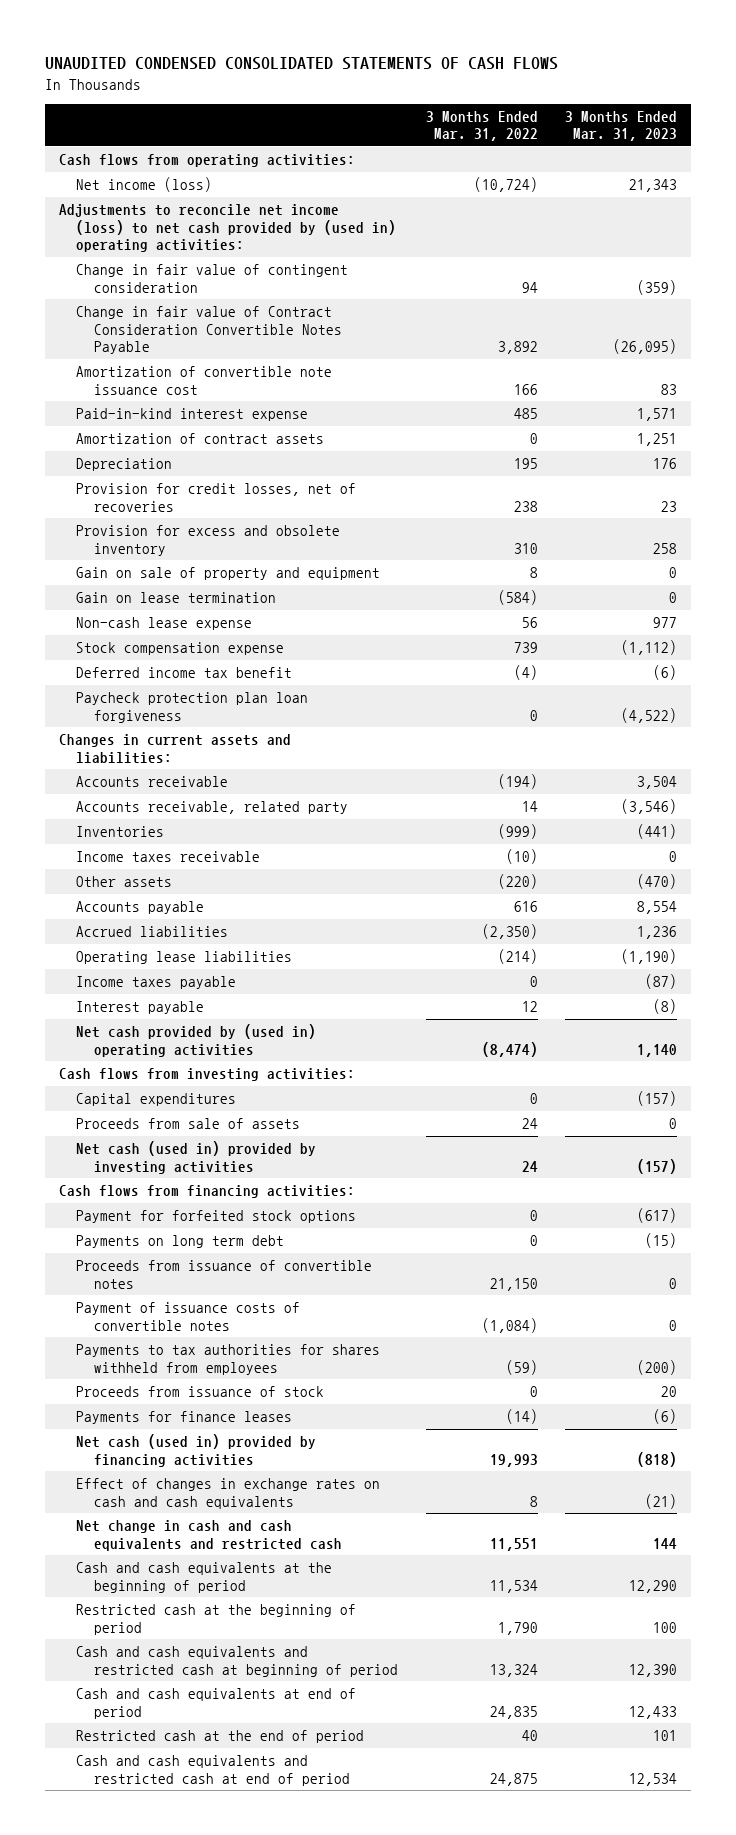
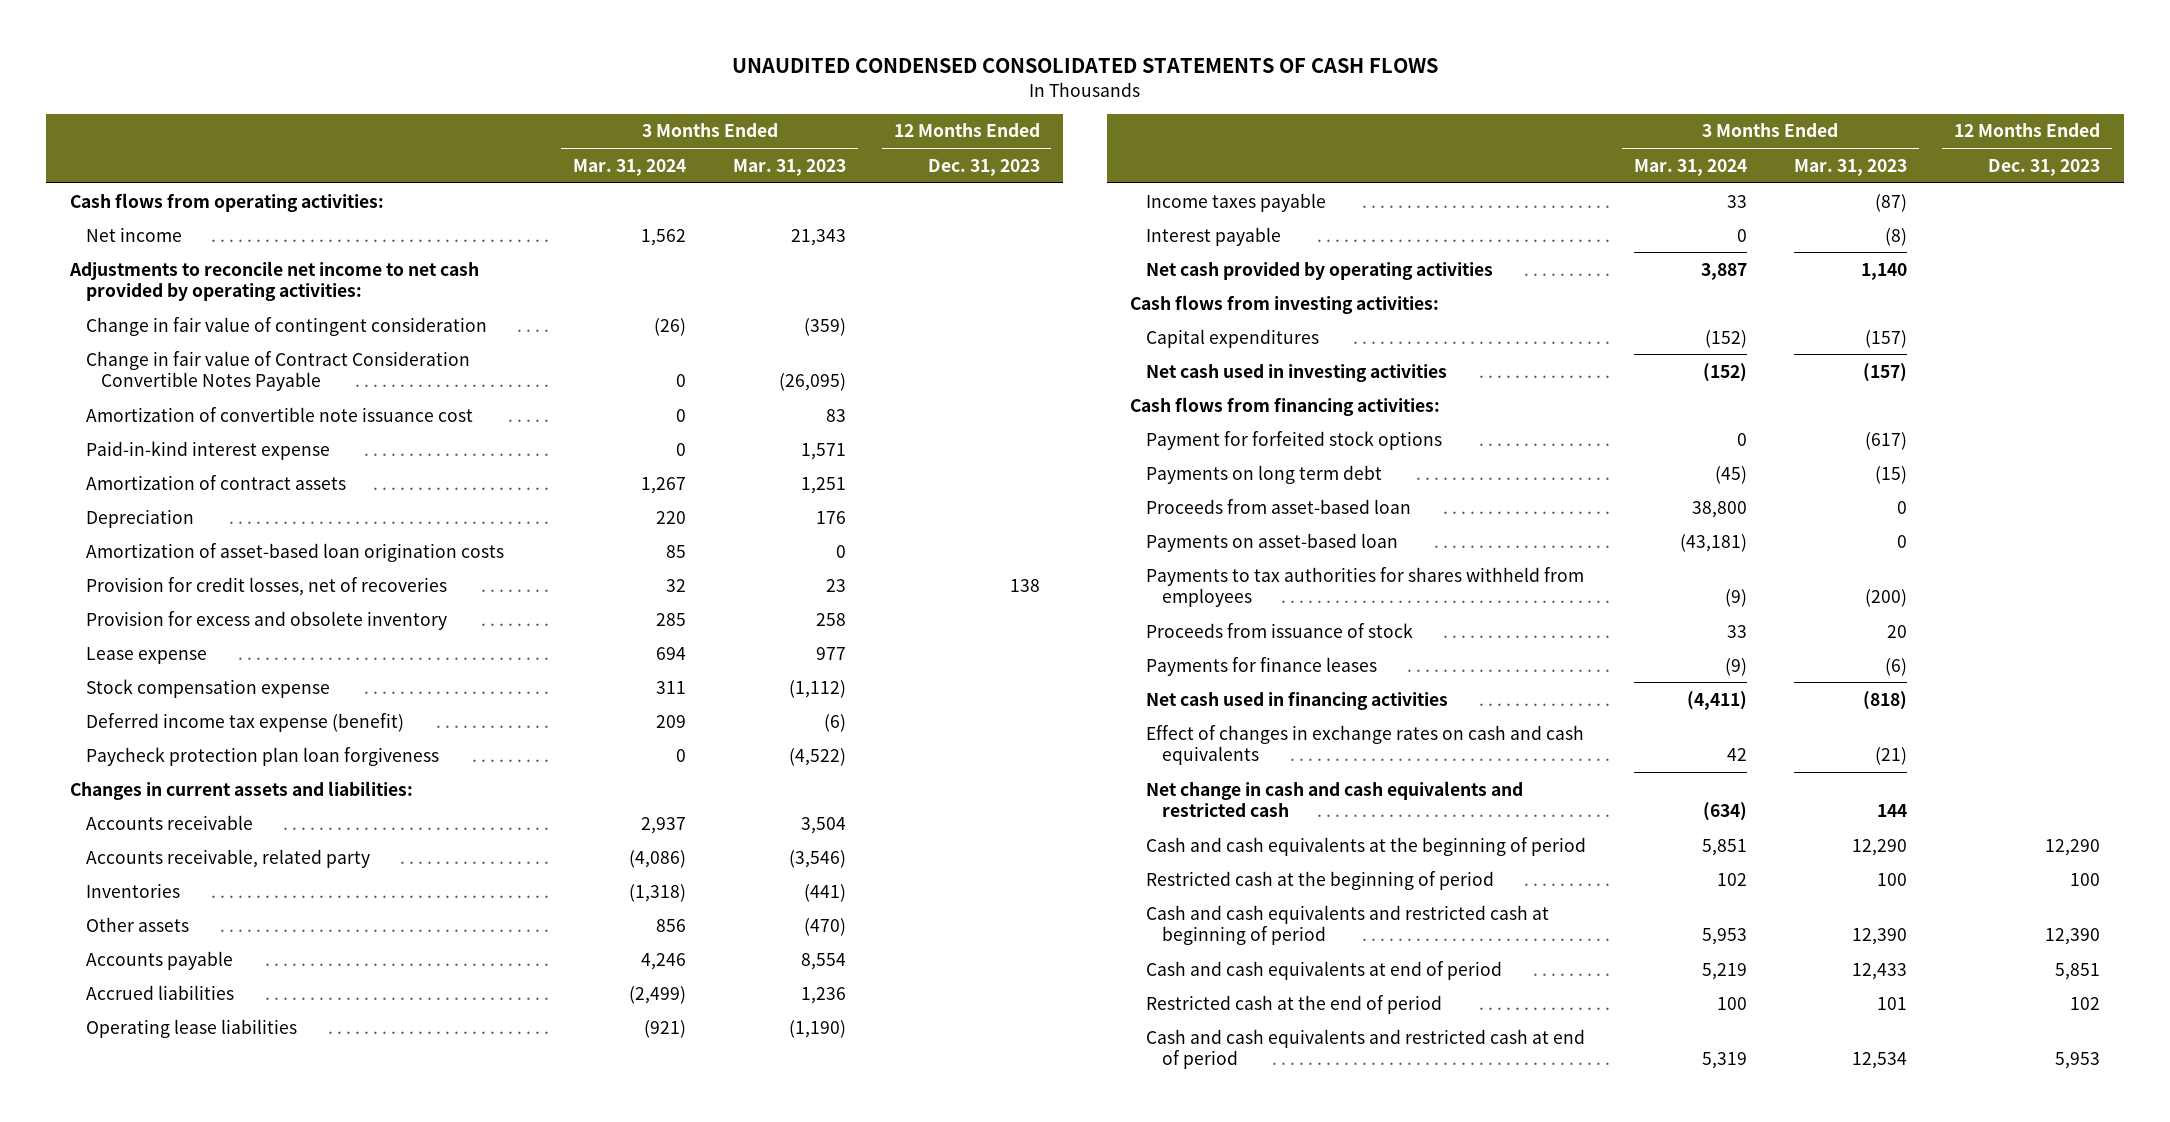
- | 3 Months Ended Mar. 31, 2022 | 3 Months Ended Mar. 31, 2023
+ | 3 Months Ended Mar. 31, 2024 | 3 Months Ended Mar. 31, 2023 | 12 Months Ended Dec. 31, 2023
- Net income (loss) | (10,724) | 21,343
- Adjustments to reconcile net income (loss) to net cash provided by (used in) operating activities:
+ Net income | 1,562 | 21,343 |
+ Adjustments to reconcile net income to net cash provided by operating activities:
+ Amortization of asset-based loan origination costs | 85 | 0 |
- Gain on sale of property and equipment | 8 | 0
- Gain on lease termination | (584) | 0
- Non-cash lease expense | 56 | 977
+ Lease expense | 694 | 977 |
- Deferred income tax benefit | (4) | (6)
+ Deferred income tax expense (benefit) | 209 | (6) |
- Income taxes receivable | (10) | 0
- Net cash provided by (used in) operating activities | (8,474) | 1,140
+ Net cash provided by operating activities | 3,887 | 1,140 |
- Proceeds from sale of assets | 24 | 0
- Net cash (used in) provided by investing activities | 24 | (157)
+ Net cash used in investing activities | (152) | (157) |
- Proceeds from issuance of convertible notes | 21,150 | 0
- Payment of issuance costs of convertible notes | (1,084) | 0
+ Proceeds from asset-based loan | 38,800 | 0 |
+ Payments on asset-based loan | (43,181) | 0 |
- Net cash (used in) provided by financing activities | 19,993 | (818)
+ Net cash used in financing activities | (4,411) | (818) |

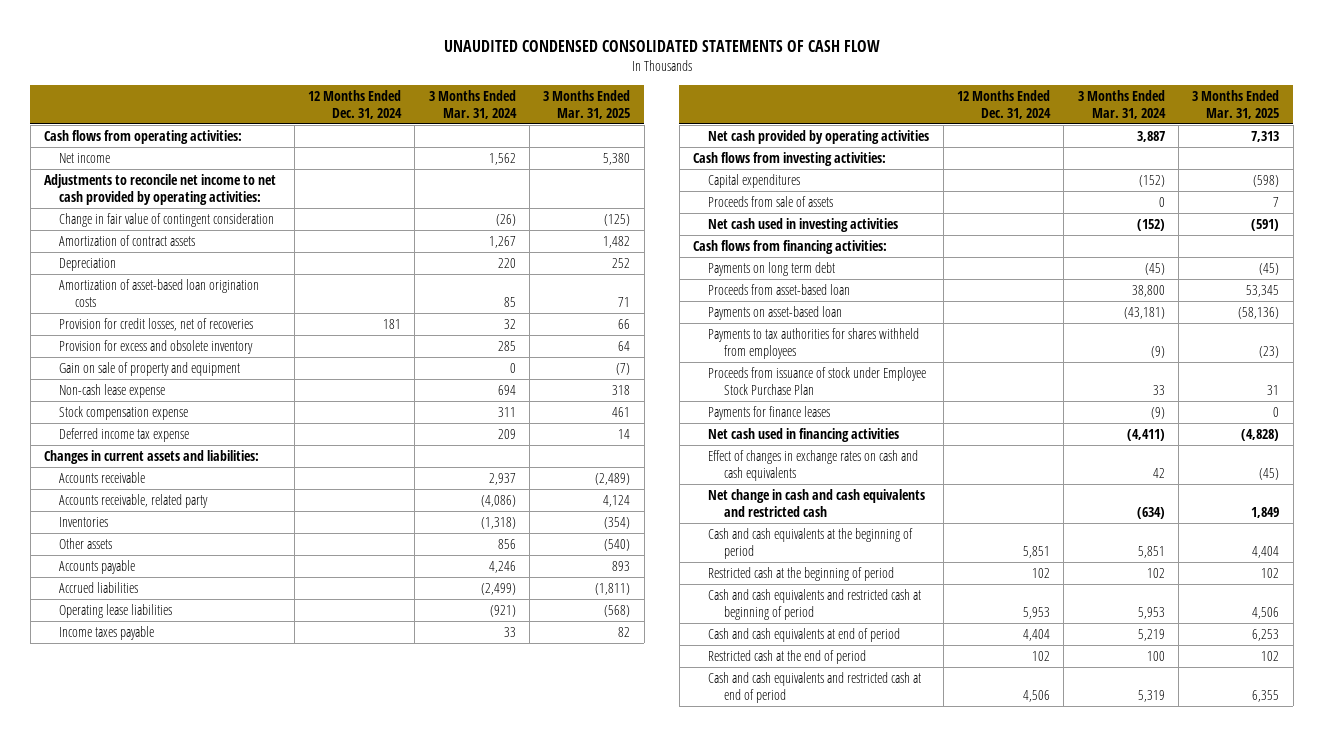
- UNAUDITED CONDENSED CONSOLIDATED STATEMENTS OF CASH FLOWS
+ UNAUDITED CONDENSED CONSOLIDATED STATEMENTS OF CASH FLOW
- | 3 Months Ended Mar. 31, 2024 | 3 Months Ended Mar. 31, 2023 | 12 Months Ended Dec. 31, 2023
+ | 12 Months Ended Dec. 31, 2024 | 3 Months Ended Mar. 31, 2024 | 3 Months Ended Mar. 31, 2025
- Change in fair value of Contract Consideration Convertible Notes Payable | 0 | (26,095) |
- Amortization of convertible note issuance cost | 0 | 83 |
- Paid-in-kind interest expense | 0 | 1,571 |
- Lease expense | 694 | 977 |
+ Gain on sale of property and equipment | | 0 | (7)
+ Non-cash lease expense | | 694 | 318
- Deferred income tax expense (benefit) | 209 | (6) |
- Paycheck protection plan loan forgiveness | 0 | (4,522) |
+ Deferred income tax expense | | 209 | 14
- Interest payable | 0 | (8) |
+ Proceeds from sale of assets | | 0 | 7
- Payment for forfeited stock options | 0 | (617) |
- Proceeds from issuance of stock | 33 | 20 |
+ Proceeds from issuance of stock under Employee Stock Purchase Plan | | 33 | 31

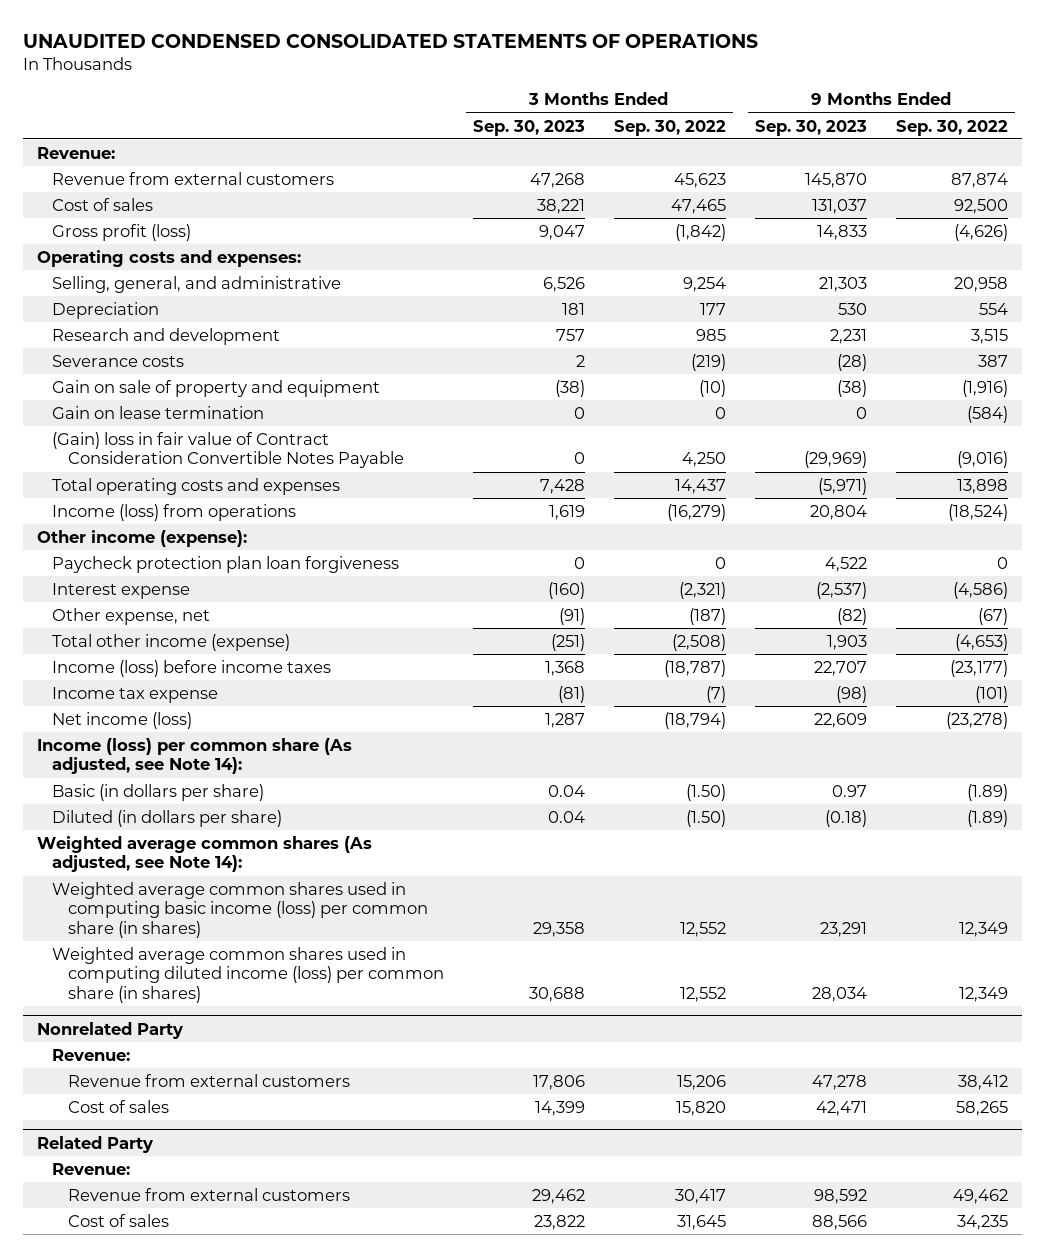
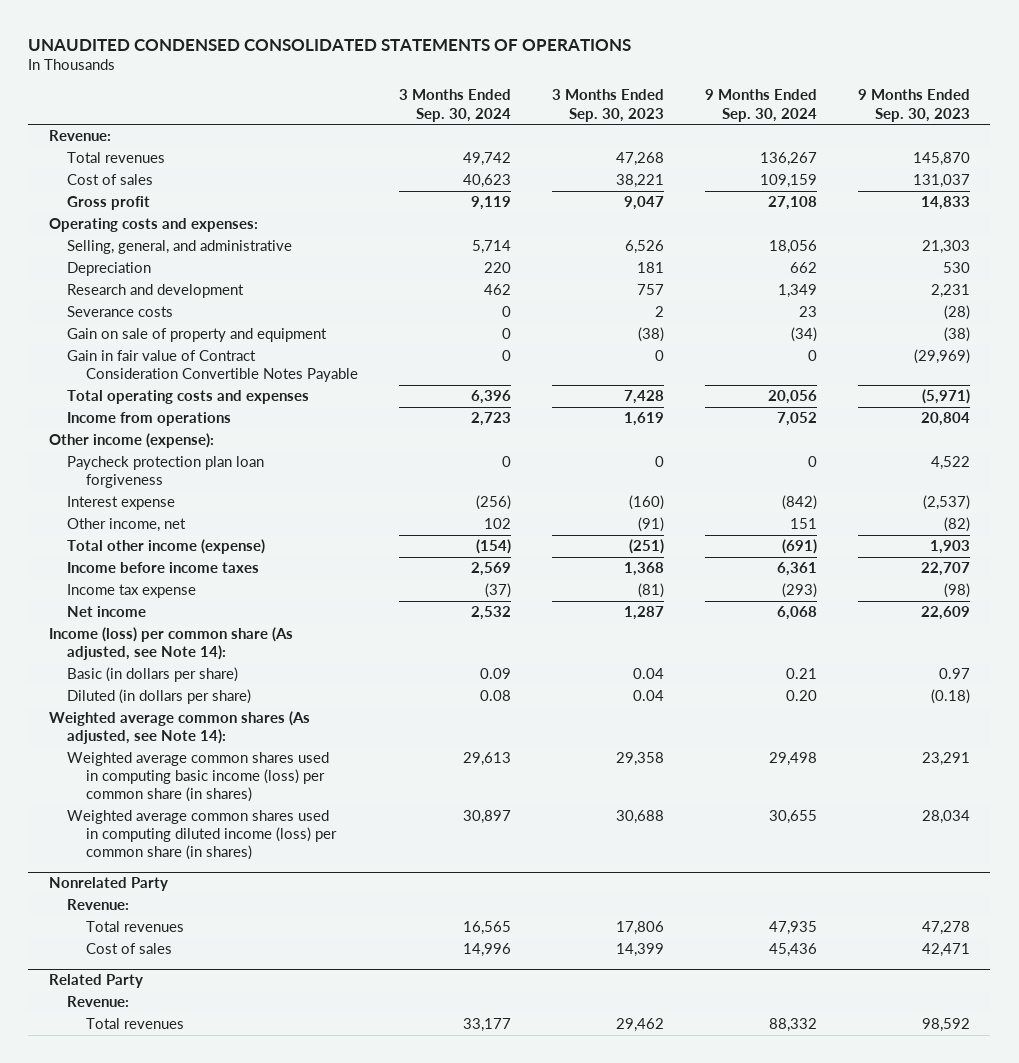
- | 3 Months Ended Sep. 30, 2023 | 3 Months Ended Sep. 30, 2022 | 9 Months Ended Sep. 30, 2023 | 9 Months Ended Sep. 30, 2022
+ | 3 Months Ended Sep. 30, 2024 | 3 Months Ended Sep. 30, 2023 | 9 Months Ended Sep. 30, 2024 | 9 Months Ended Sep. 30, 2023
- Revenue from external customers | 47,268 | 45,623 | 145,870 | 87,874
+ Total revenues | 49,742 | 47,268 | 136,267 | 145,870
- Gross profit (loss) | 9,047 | (1,842) | 14,833 | (4,626)
+ Gross profit | 9,119 | 9,047 | 27,108 | 14,833
- Gain on lease termination | 0 | 0 | 0 | (584)
- (Gain) loss in fair value of Contract Consideration Convertible Notes Payable | 0 | 4,250 | (29,969) | (9,016)
+ Gain in fair value of Contract Consideration Convertible Notes Payable | 0 | 0 | 0 | (29,969)
- Income (loss) from operations | 1,619 | (16,279) | 20,804 | (18,524)
+ Income from operations | 2,723 | 1,619 | 7,052 | 20,804
- Other expense, net | (91) | (187) | (82) | (67)
+ Other income, net | 102 | (91) | 151 | (82)
- Income (loss) before income taxes | 1,368 | (18,787) | 22,707 | (23,177)
+ Income before income taxes | 2,569 | 1,368 | 6,361 | 22,707
- Net income (loss) | 1,287 | (18,794) | 22,609 | (23,278)
+ Net income | 2,532 | 1,287 | 6,068 | 22,609
@ Nonrelated Party
- Revenue from external customers | 17,806 | 15,206 | 47,278 | 38,412
+ Total revenues | 16,565 | 17,806 | 47,935 | 47,278
@ Related Party
- Revenue from external customers | 29,462 | 30,417 | 98,592 | 49,462
- Cost of sales | 23,822 | 31,645 | 88,566 | 34,235
+ Total revenues | 33,177 | 29,462 | 88,332 | 98,592

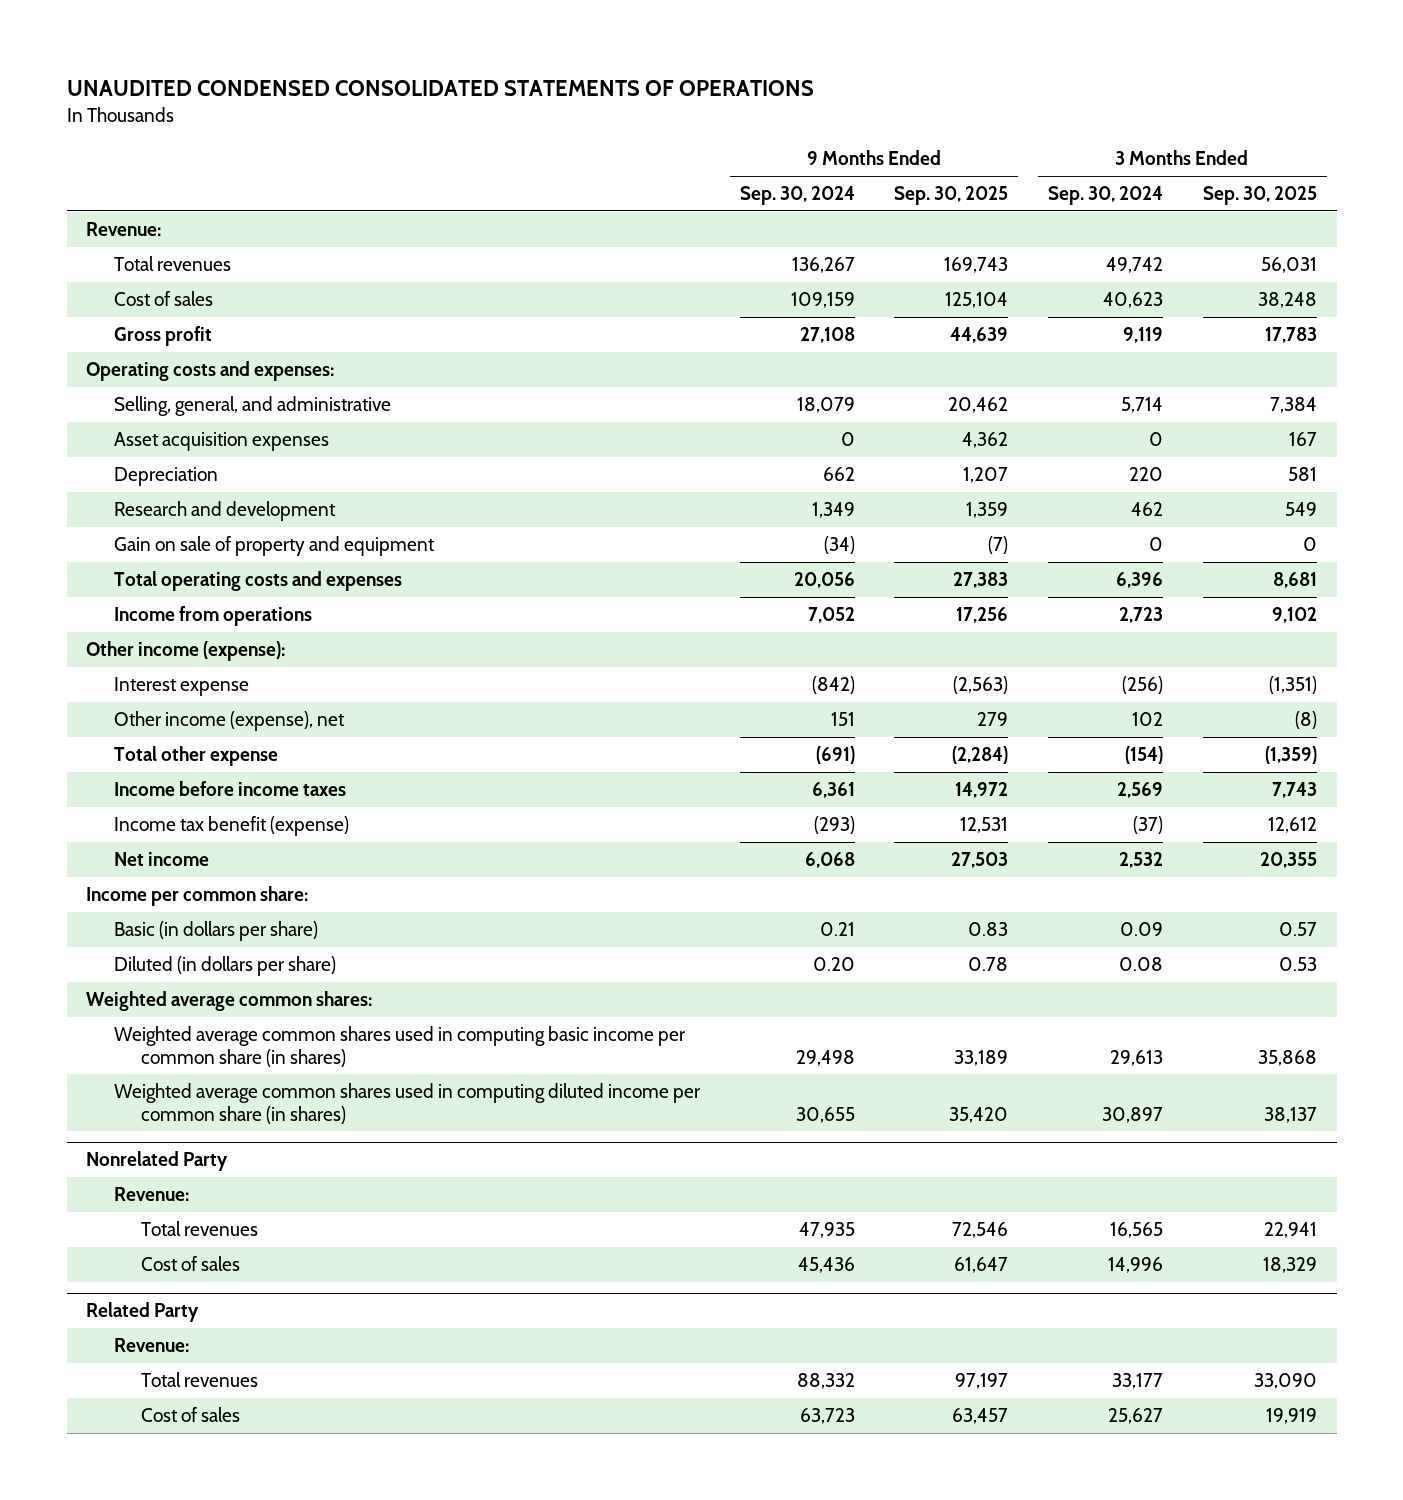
- | 3 Months Ended Sep. 30, 2024 | 3 Months Ended Sep. 30, 2023 | 9 Months Ended Sep. 30, 2024 | 9 Months Ended Sep. 30, 2023
+ | 9 Months Ended Sep. 30, 2024 | 9 Months Ended Sep. 30, 2025 | 3 Months Ended Sep. 30, 2024 | 3 Months Ended Sep. 30, 2025
- Selling, general, and administrative | 5,714 | 6,526 | 18,056 | 21,303
+ Selling, general, and administrative | 18,079 | 20,462 | 5,714 | 7,384
+ Asset acquisition expenses | 0 | 4,362 | 0 | 167
- Severance costs | 0 | 2 | 23 | (28)
- Gain in fair value of Contract Consideration Convertible Notes Payable | 0 | 0 | 0 | (29,969)
- Paycheck protection plan loan forgiveness | 0 | 0 | 0 | 4,522
- Other income, net | 102 | (91) | 151 | (82)
- Total other income (expense) | (154) | (251) | (691) | 1,903
+ Other income (expense), net | 151 | 279 | 102 | (8)
+ Total other expense | (691) | (2,284) | (154) | (1,359)
- Income tax expense | (37) | (81) | (293) | (98)
+ Income tax benefit (expense) | (293) | 12,531 | (37) | 12,612
- Income (loss) per common share (As adjusted, see Note 14):
+ Income per common share:
- Weighted average common shares (As adjusted, see Note 14):
- Weighted average common shares used in computing basic income (loss) per common share (in shares) | 29,613 | 29,358 | 29,498 | 23,291
- Weighted average common shares used in computing diluted income (loss) per common share (in shares) | 30,897 | 30,688 | 30,655 | 28,034
+ Weighted average common shares:
+ Weighted average common shares used in computing basic income per common share (in shares) | 29,498 | 33,189 | 29,613 | 35,868
+ Weighted average common shares used in computing diluted income per common share (in shares) | 30,655 | 35,420 | 30,897 | 38,137
@ Related Party
+ Cost of sales | 63,723 | 63,457 | 25,627 | 19,919

